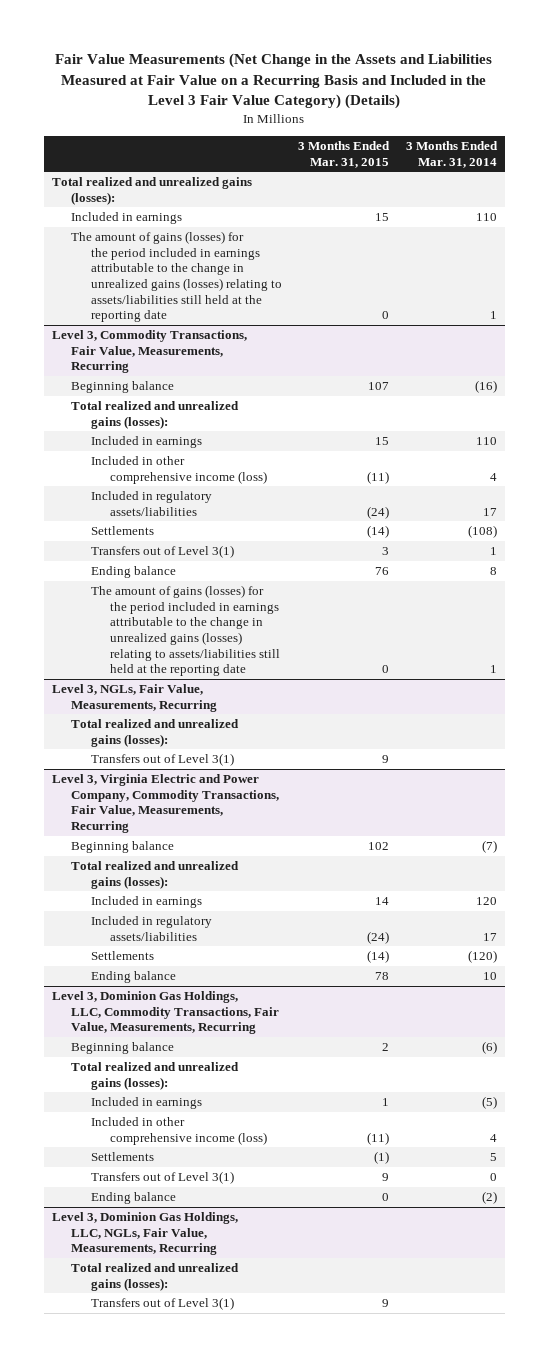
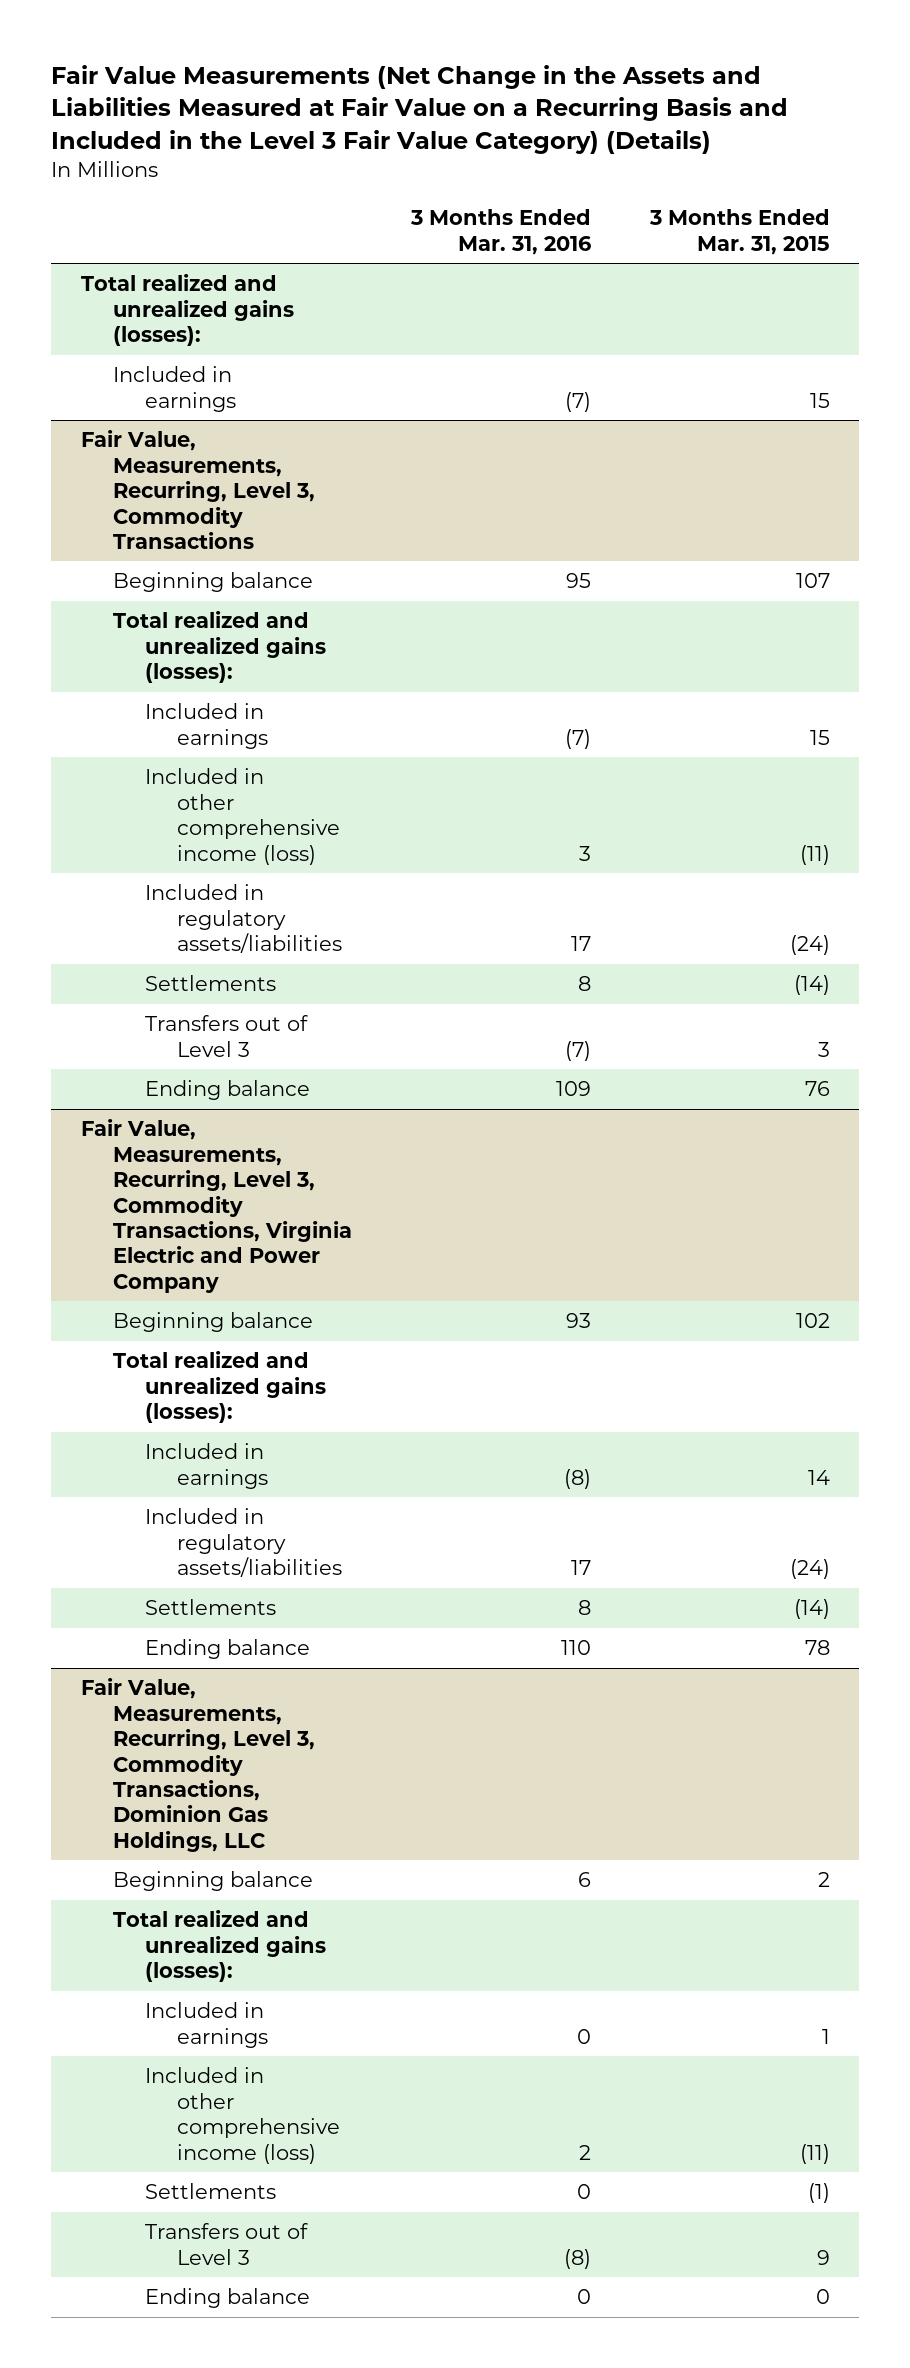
- | 3 Months Ended Mar. 31, 2015 | 3 Months Ended Mar. 31, 2014
+ | 3 Months Ended Mar. 31, 2016 | 3 Months Ended Mar. 31, 2015
- The amount of gains (losses) for the period included in earnings attributable to the change in unrealized gains (losses) relating to assets/liabilities still held at the reporting date | 0 | 1
- Level 3, Commodity Transactions, Fair Value, Measurements, Recurring
+ Fair Value, Measurements, Recurring, Level 3, Commodity Transactions
- Transfers out of Level 3(1) | 3 | 1
+ Transfers out of Level 3 | (7) | 3
- The amount of gains (losses) for the period included in earnings attributable to the change in unrealized gains (losses) relating to assets/liabilities still held at the reporting date | 0 | 1
- Level 3, NGLs, Fair Value, Measurements, Recurring
- Total realized and unrealized gains (losses):
- Transfers out of Level 3(1) | 9 |
- Level 3, Virginia Electric and Power Company, Commodity Transactions, Fair Value, Measurements, Recurring
+ Fair Value, Measurements, Recurring, Level 3, Commodity Transactions, Virginia Electric and Power Company
- Level 3, Dominion Gas Holdings, LLC, Commodity Transactions, Fair Value, Measurements, Recurring
+ Fair Value, Measurements, Recurring, Level 3, Commodity Transactions, Dominion Gas Holdings, LLC
- Transfers out of Level 3(1) | 9 | 0
+ Transfers out of Level 3 | (8) | 9
- Level 3, Dominion Gas Holdings, LLC, NGLs, Fair Value, Measurements, Recurring
- Total realized and unrealized gains (losses):
- Transfers out of Level 3(1) | 9 |

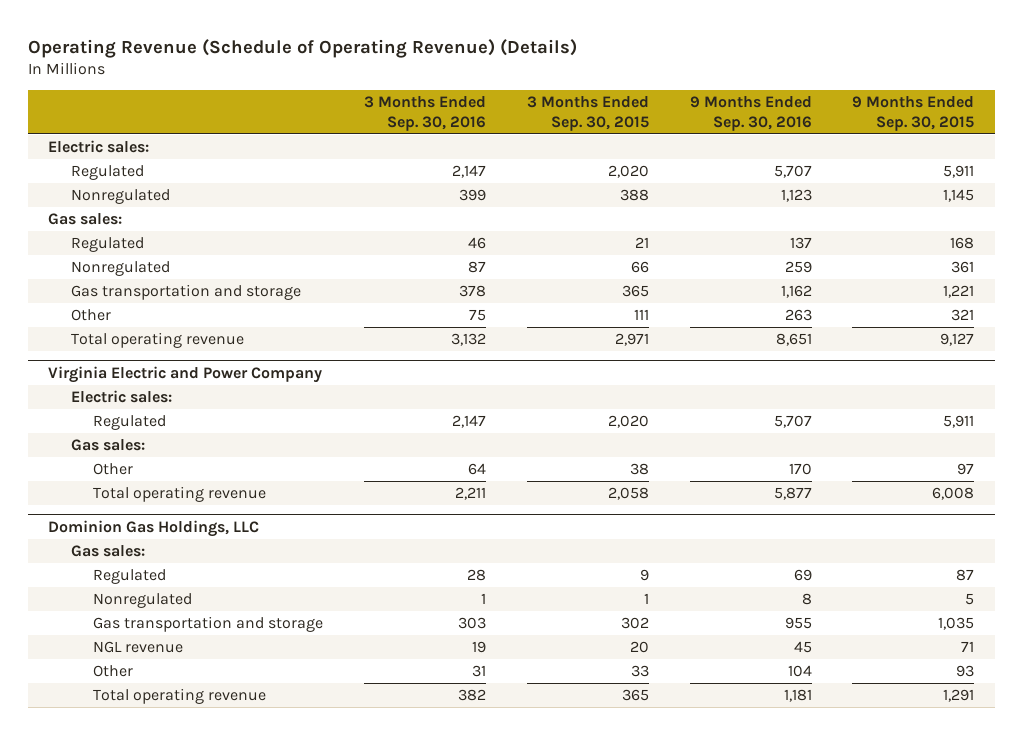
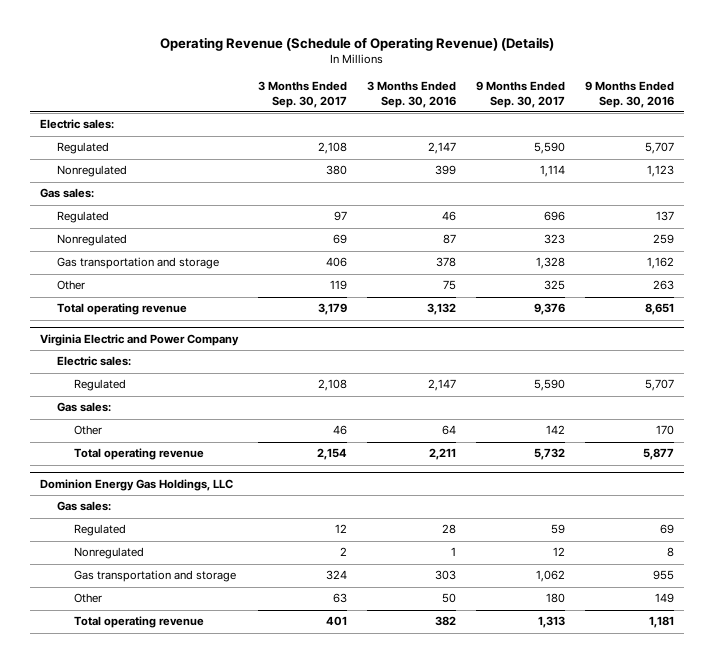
- | 3 Months Ended Sep. 30, 2016 | 3 Months Ended Sep. 30, 2015 | 9 Months Ended Sep. 30, 2016 | 9 Months Ended Sep. 30, 2015
+ | 3 Months Ended Sep. 30, 2017 | 3 Months Ended Sep. 30, 2016 | 9 Months Ended Sep. 30, 2017 | 9 Months Ended Sep. 30, 2016
- Dominion Gas Holdings, LLC
+ Dominion Energy Gas Holdings, LLC
- NGL revenue | 19 | 20 | 45 | 71
- Other | 31 | 33 | 104 | 93
+ Other | 63 | 50 | 180 | 149

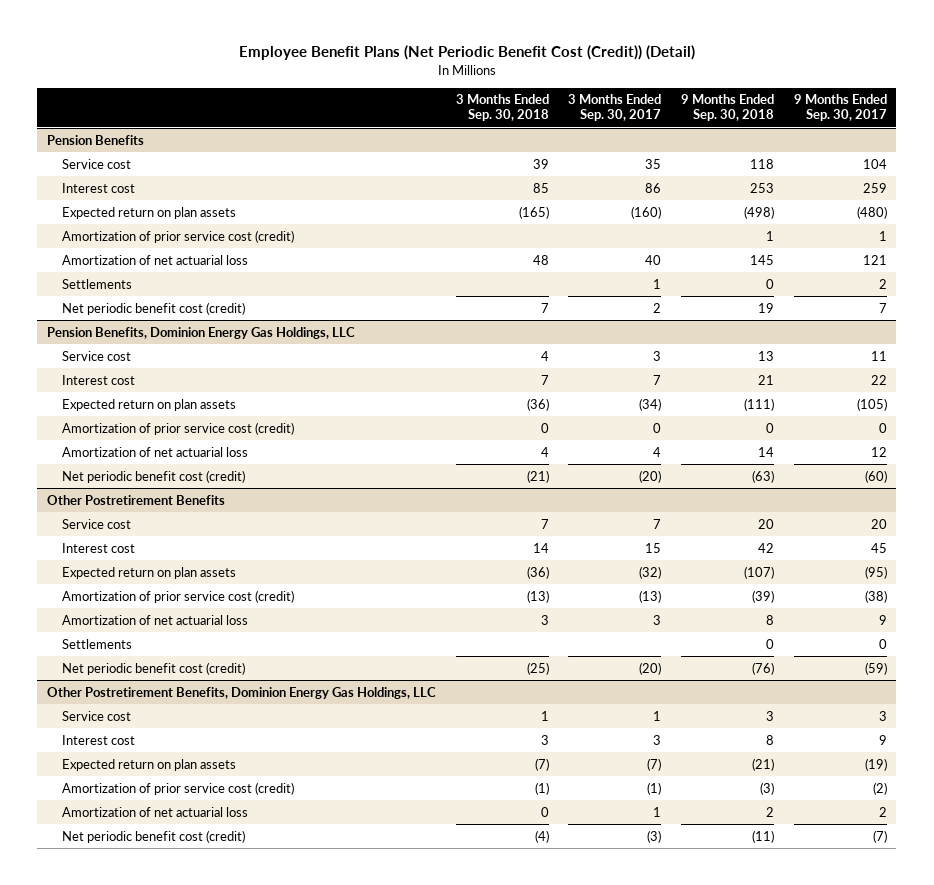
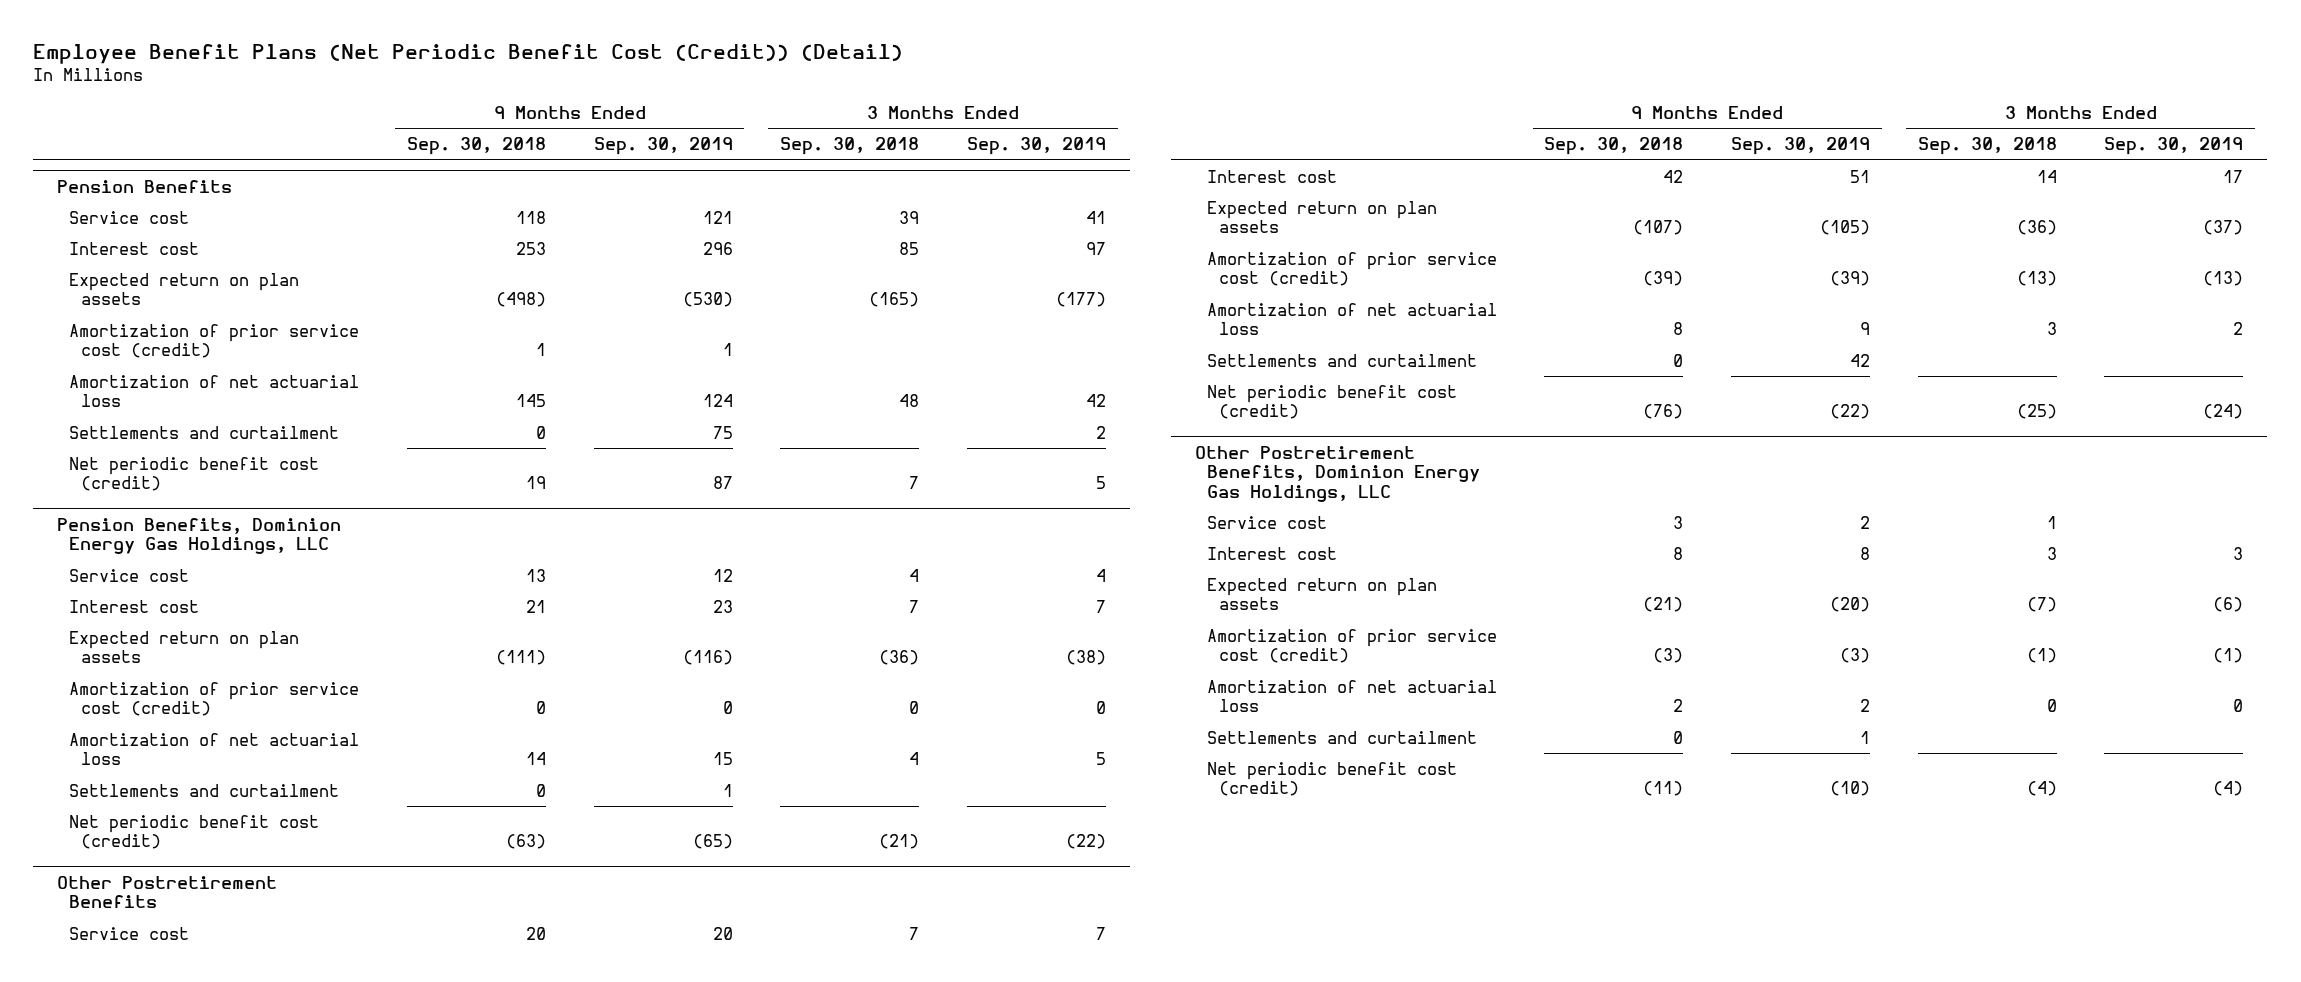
- | 3 Months Ended Sep. 30, 2018 | 3 Months Ended Sep. 30, 2017 | 9 Months Ended Sep. 30, 2018 | 9 Months Ended Sep. 30, 2017
+ | 9 Months Ended Sep. 30, 2018 | 9 Months Ended Sep. 30, 2019 | 3 Months Ended Sep. 30, 2018 | 3 Months Ended Sep. 30, 2019
@ Pension Benefits
- Settlements | | 1 | 0 | 2
+ Settlements and curtailment | 0 | 75 | | 2
@ Pension Benefits, Dominion Energy Gas Holdings, LLC
+ Settlements and curtailment | 0 | 1 | |
@ Other Postretirement Benefits
- Settlements | | | 0 | 0
+ Settlements and curtailment | 0 | 42 | |
@ Other Postretirement Benefits, Dominion Energy Gas Holdings, LLC
+ Settlements and curtailment | 0 | 1 | |

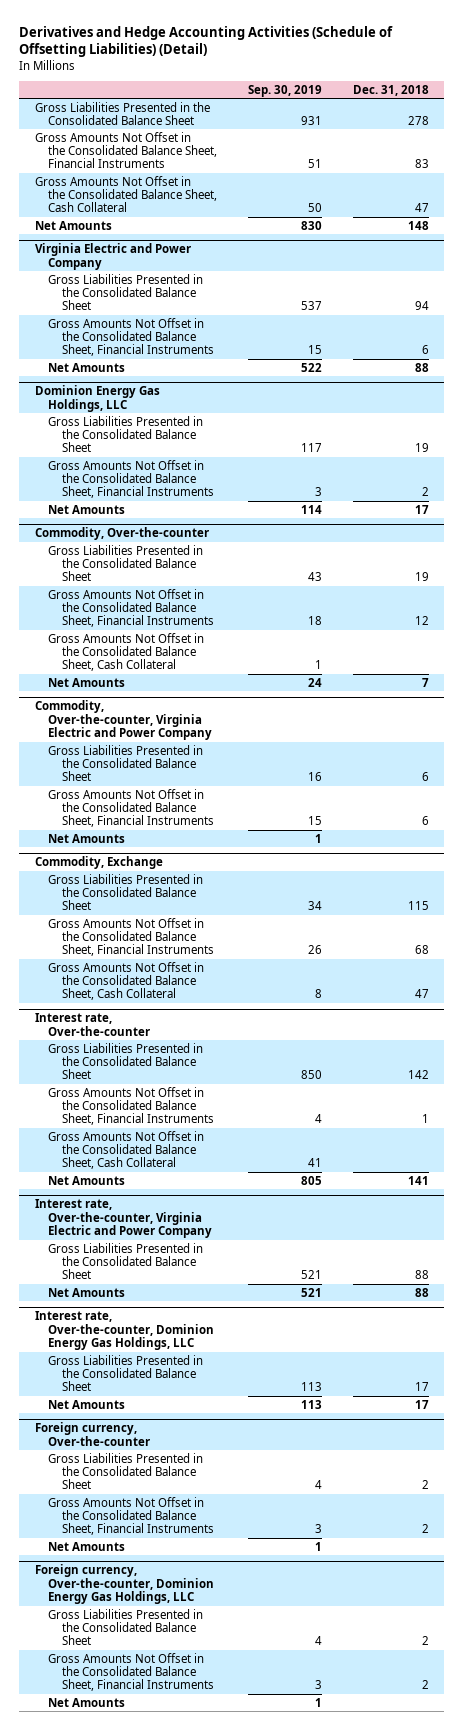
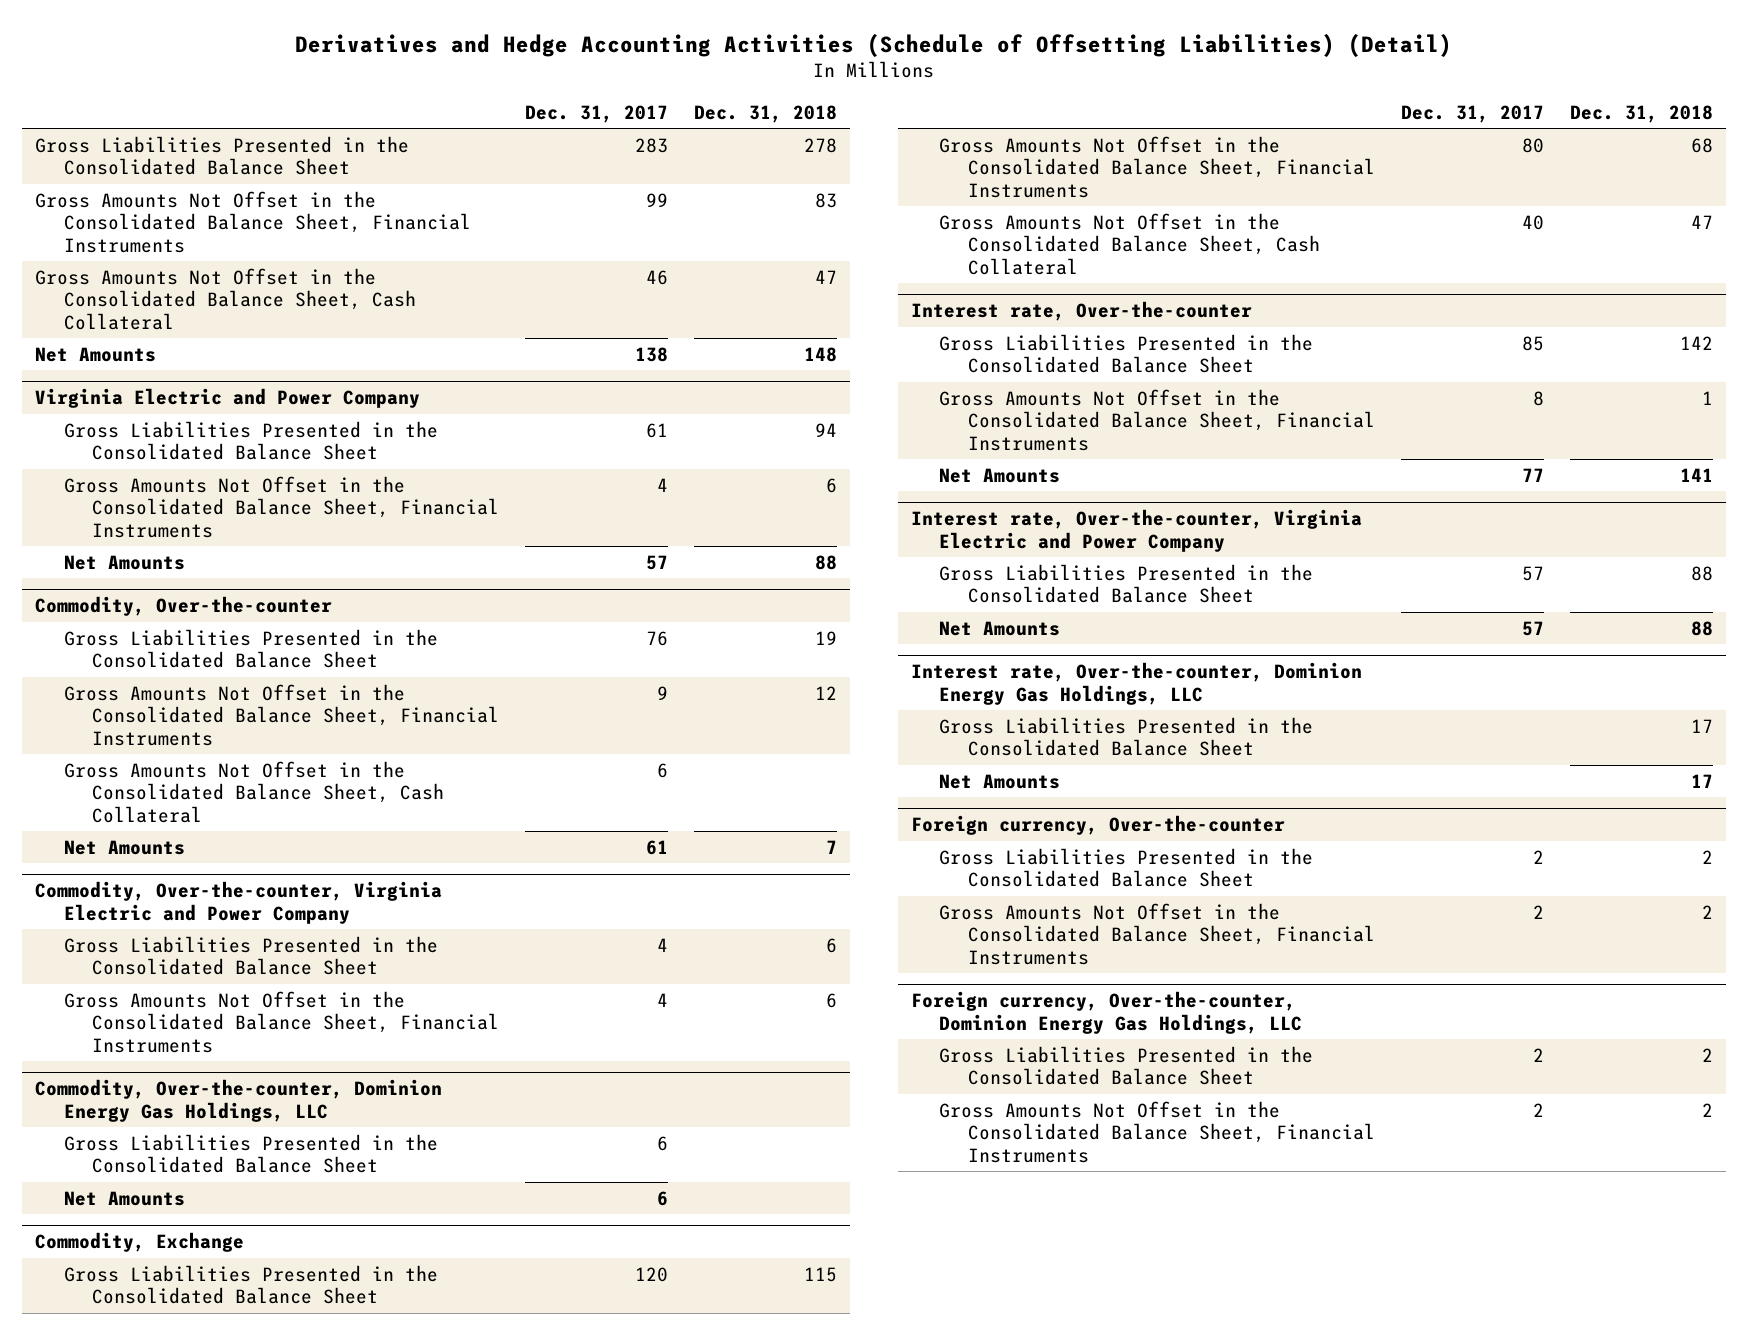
- | Sep. 30, 2019 | Dec. 31, 2018
+ | Dec. 31, 2017 | Dec. 31, 2018
- Dominion Energy Gas Holdings, LLC
- Gross Liabilities Presented in the Consolidated Balance Sheet | 117 | 19
- Gross Amounts Not Offset in the Consolidated Balance Sheet, Financial Instruments | 3 | 2
- Net Amounts | 114 | 17
+ Commodity, Over-the-counter, Dominion Energy Gas Holdings, LLC
+ Gross Liabilities Presented in the Consolidated Balance Sheet | 6 |
@ Interest rate, Over-the-counter
- Gross Amounts Not Offset in the Consolidated Balance Sheet, Cash Collateral | 41 |
@ Foreign currency, Over-the-counter
- Net Amounts | 1 |
@ Foreign currency, Over-the-counter, Dominion Energy Gas Holdings, LLC
- Net Amounts | 1 |

